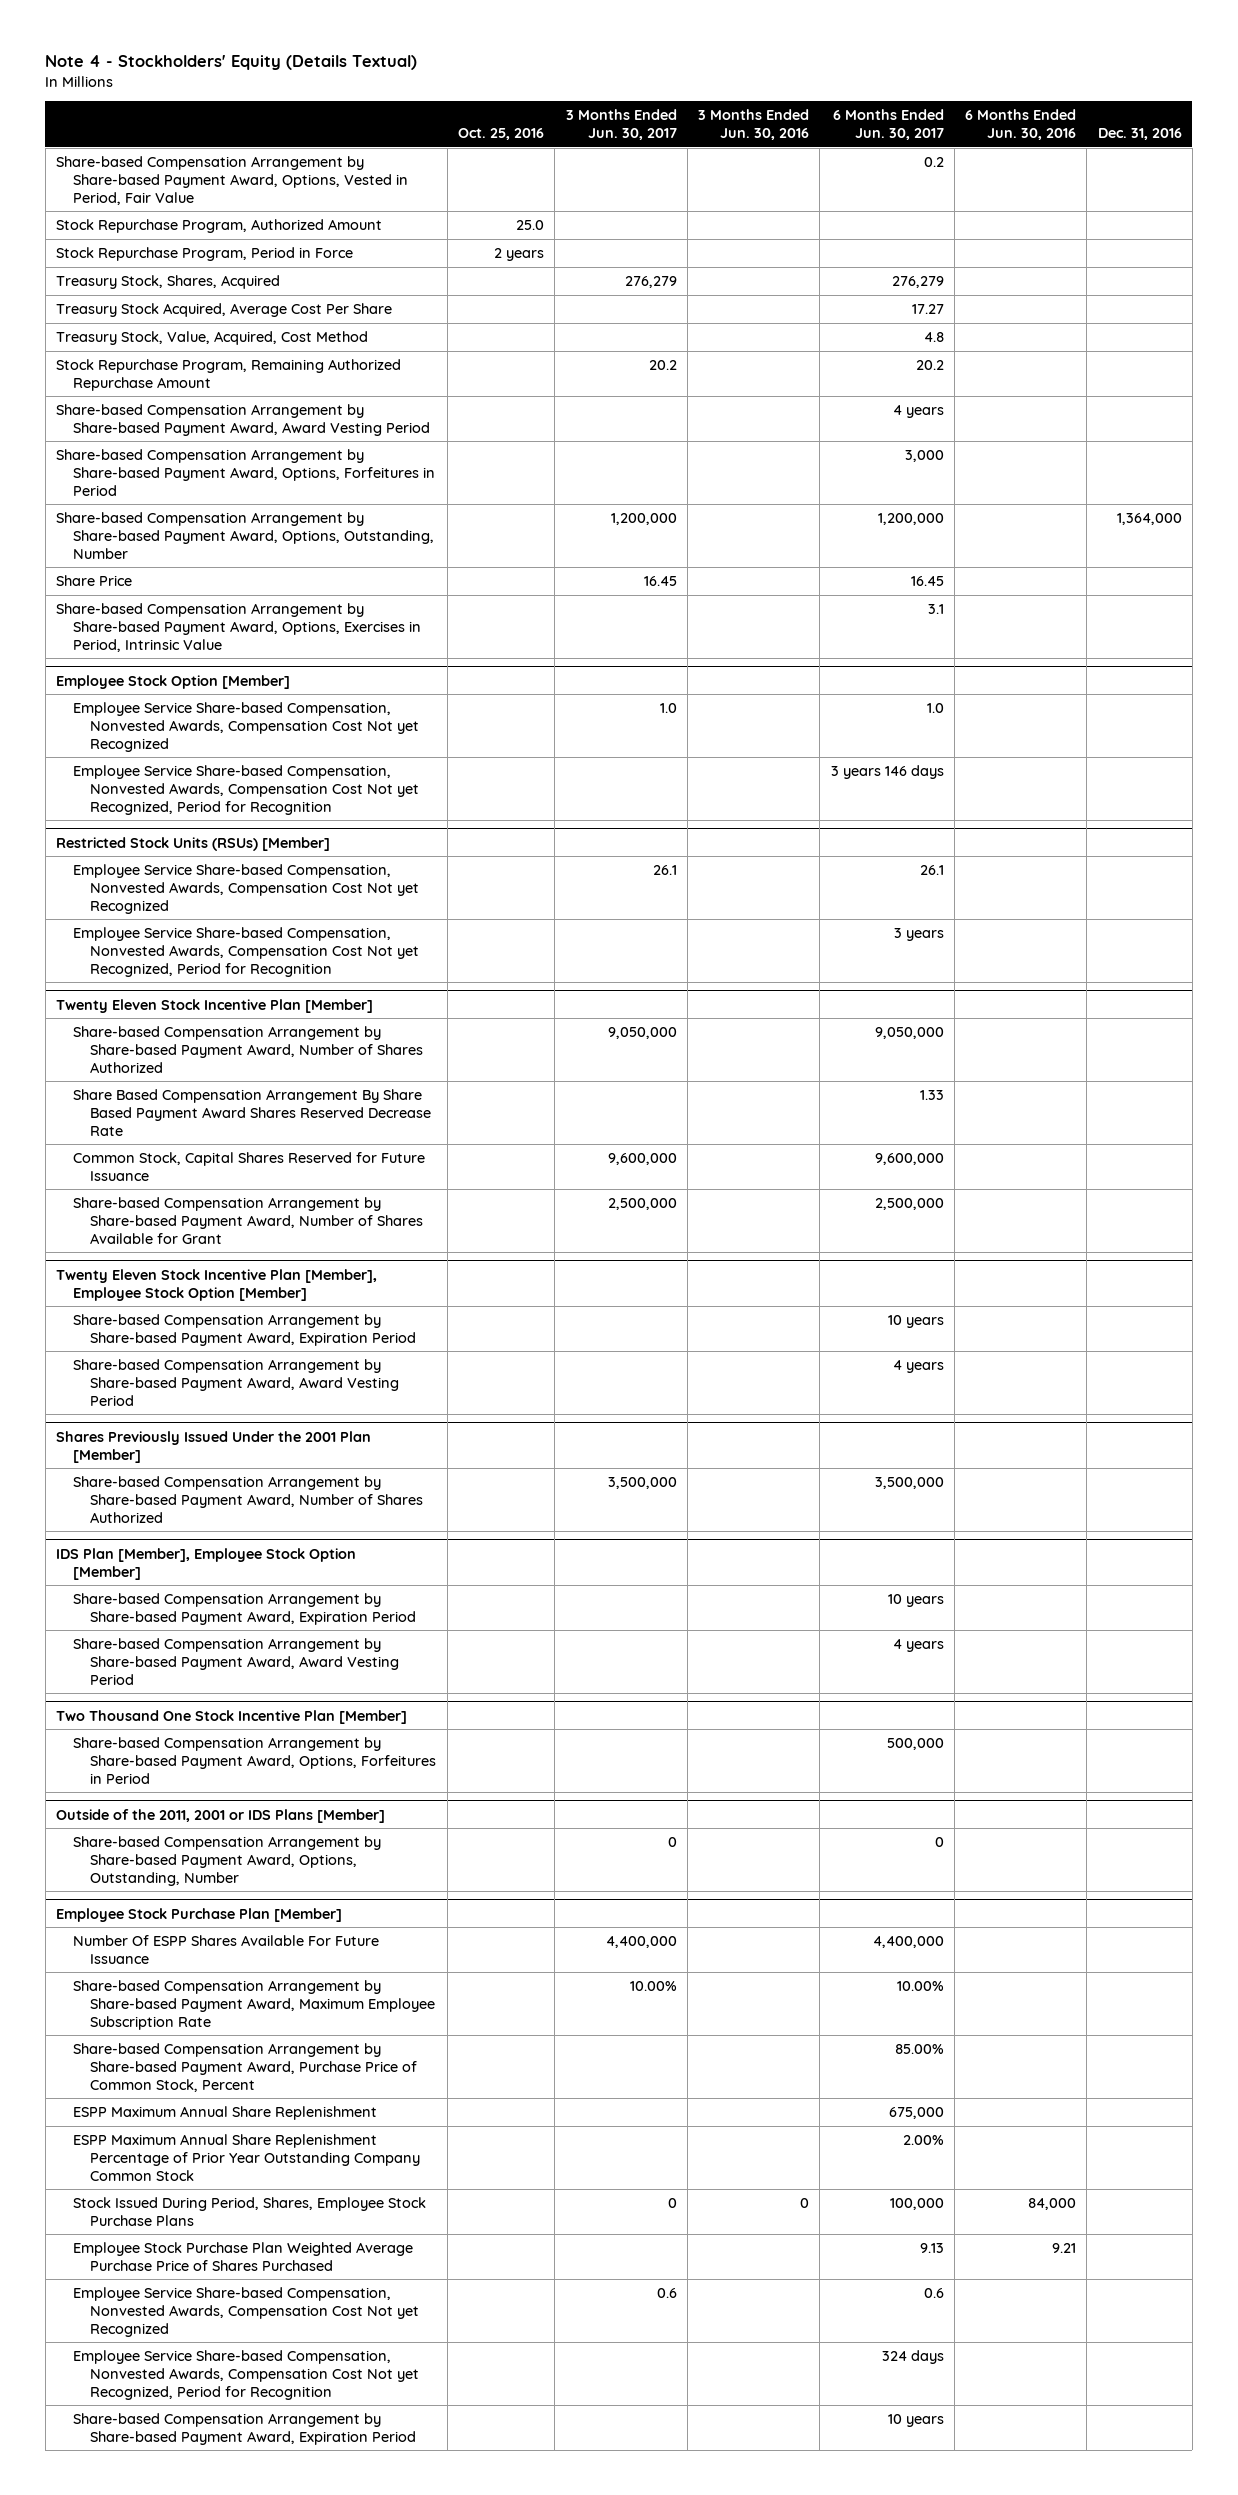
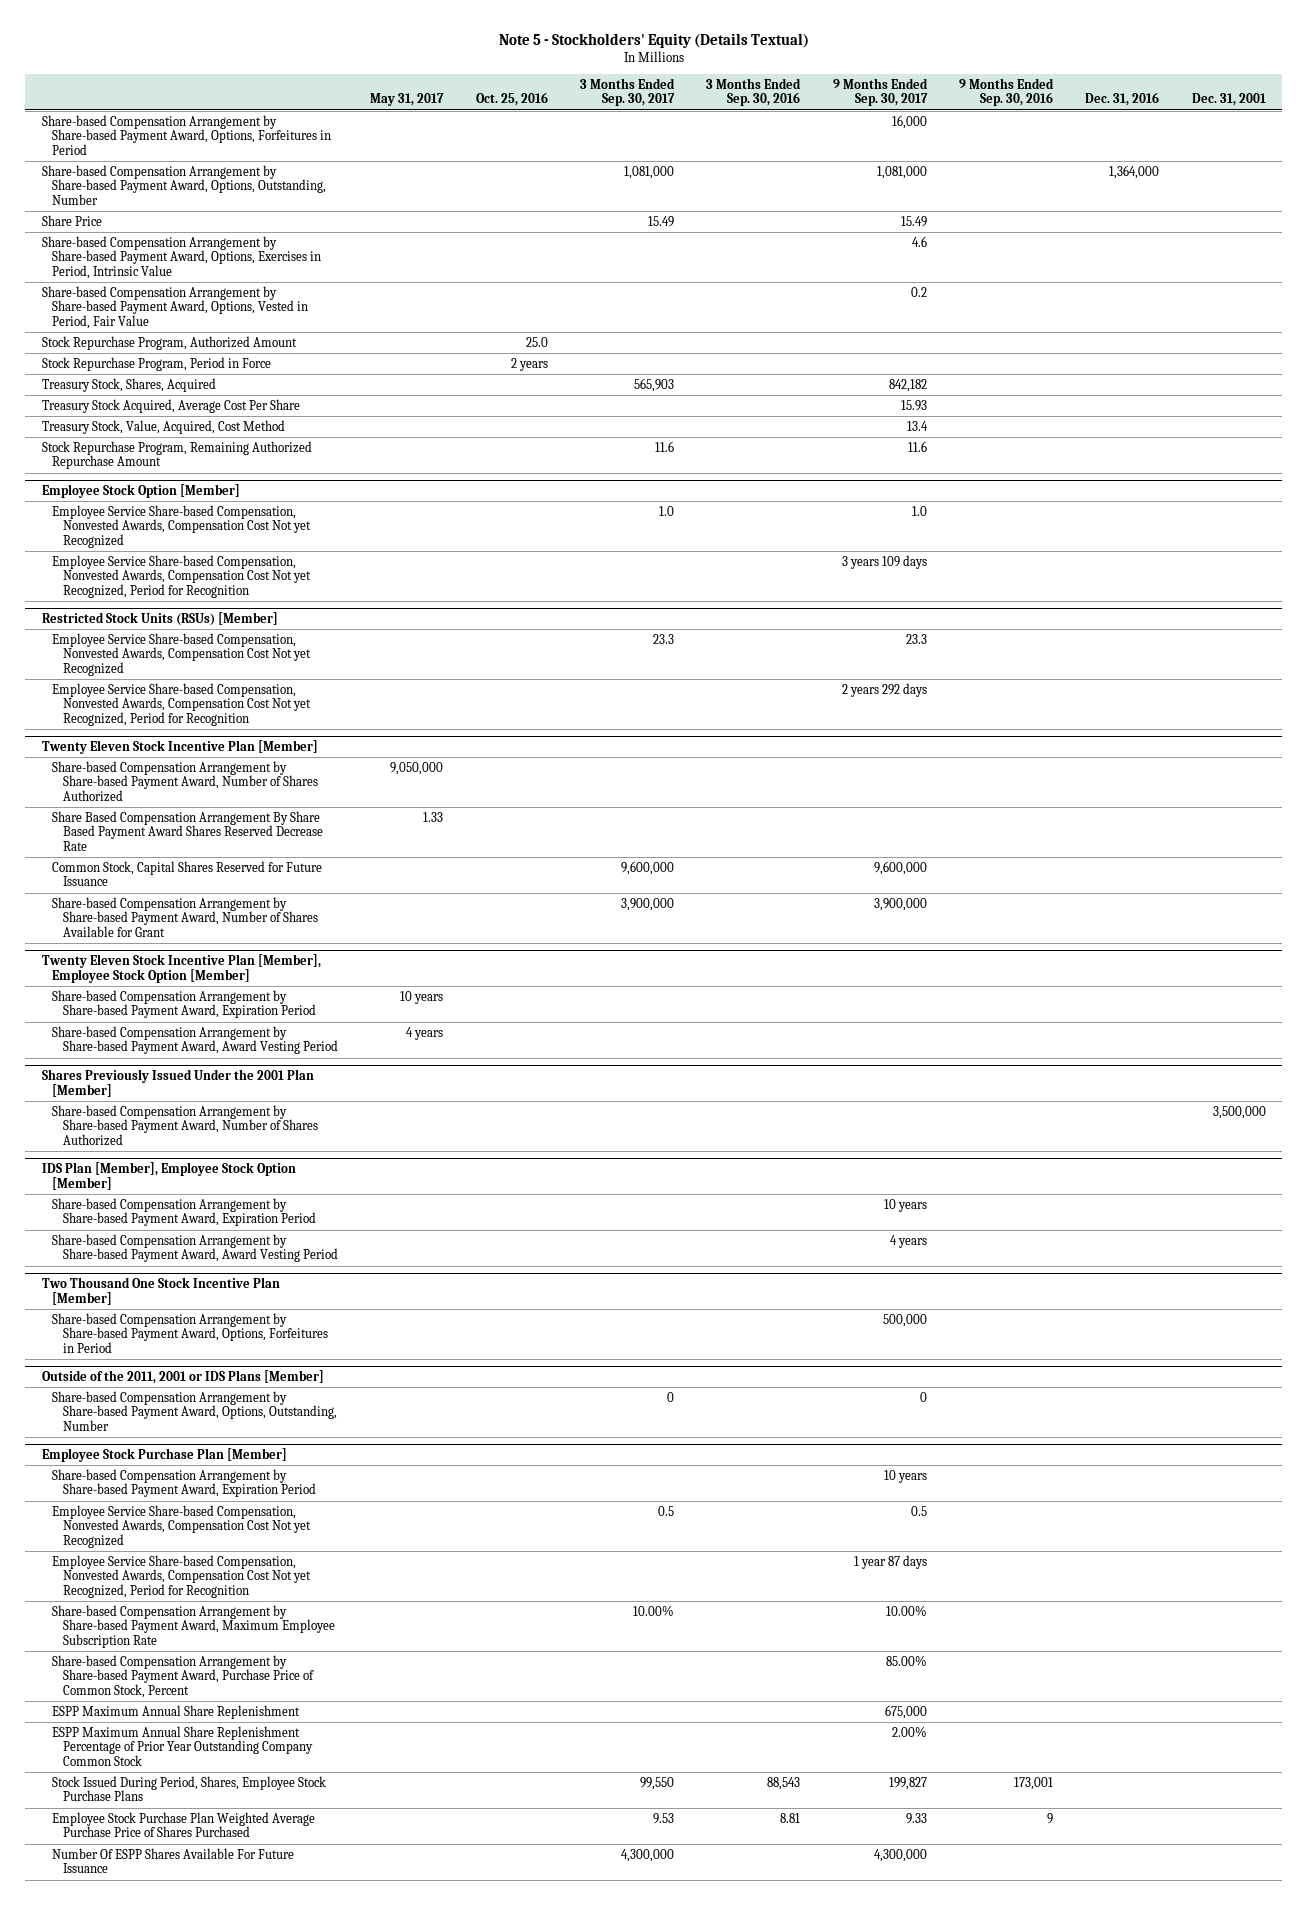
- Note 4 - Stockholders' Equity (Details Textual)
+ Note 5 - Stockholders' Equity (Details Textual)
- | Oct. 25, 2016 | 3 Months Ended Jun. 30, 2017 | 3 Months Ended Jun. 30, 2016 | 6 Months Ended Jun. 30, 2017 | 6 Months Ended Jun. 30, 2016 | Dec. 31, 2016
+ | May 31, 2017 | Oct. 25, 2016 | 3 Months Ended Sep. 30, 2017 | 3 Months Ended Sep. 30, 2016 | 9 Months Ended Sep. 30, 2017 | 9 Months Ended Sep. 30, 2016 | Dec. 31, 2016 | Dec. 31, 2001
moved up: Share-based Compensation Arrangement by Share-based Payment Award, Options, Forfeitures in Period | | | | | 16,000 | | |
moved up: Share-based Compensation Arrangement by Share-based Payment Award, Options, Outstanding, Number | | | 1,081,000 | | 1,081,000 | | 1,364,000 |
moved up: Share Price | | | 15.49 | | 15.49 | | |
moved up: Share-based Compensation Arrangement by Share-based Payment Award, Options, Exercises in Period, Intrinsic Value | | | | | 4.6 | | |
- Share-based Compensation Arrangement by Share-based Payment Award, Award Vesting Period | | | | 4 years | |
@ Employee Stock Purchase Plan [Member]
moved up: Share-based Compensation Arrangement by Share-based Payment Award, Expiration Period | | | | | 10 years | | |
moved up: Employee Service Share-based Compensation, Nonvested Awards, Compensation Cost Not yet Recognized | | | 0.5 | | 0.5 | | |
moved up: Employee Service Share-based Compensation, Nonvested Awards, Compensation Cost Not yet Recognized, Period for Recognition | | | | | 1 year 87 days | | |
moved down: Number Of ESPP Shares Available For Future Issuance | | | 4,300,000 | | 4,300,000 | | |

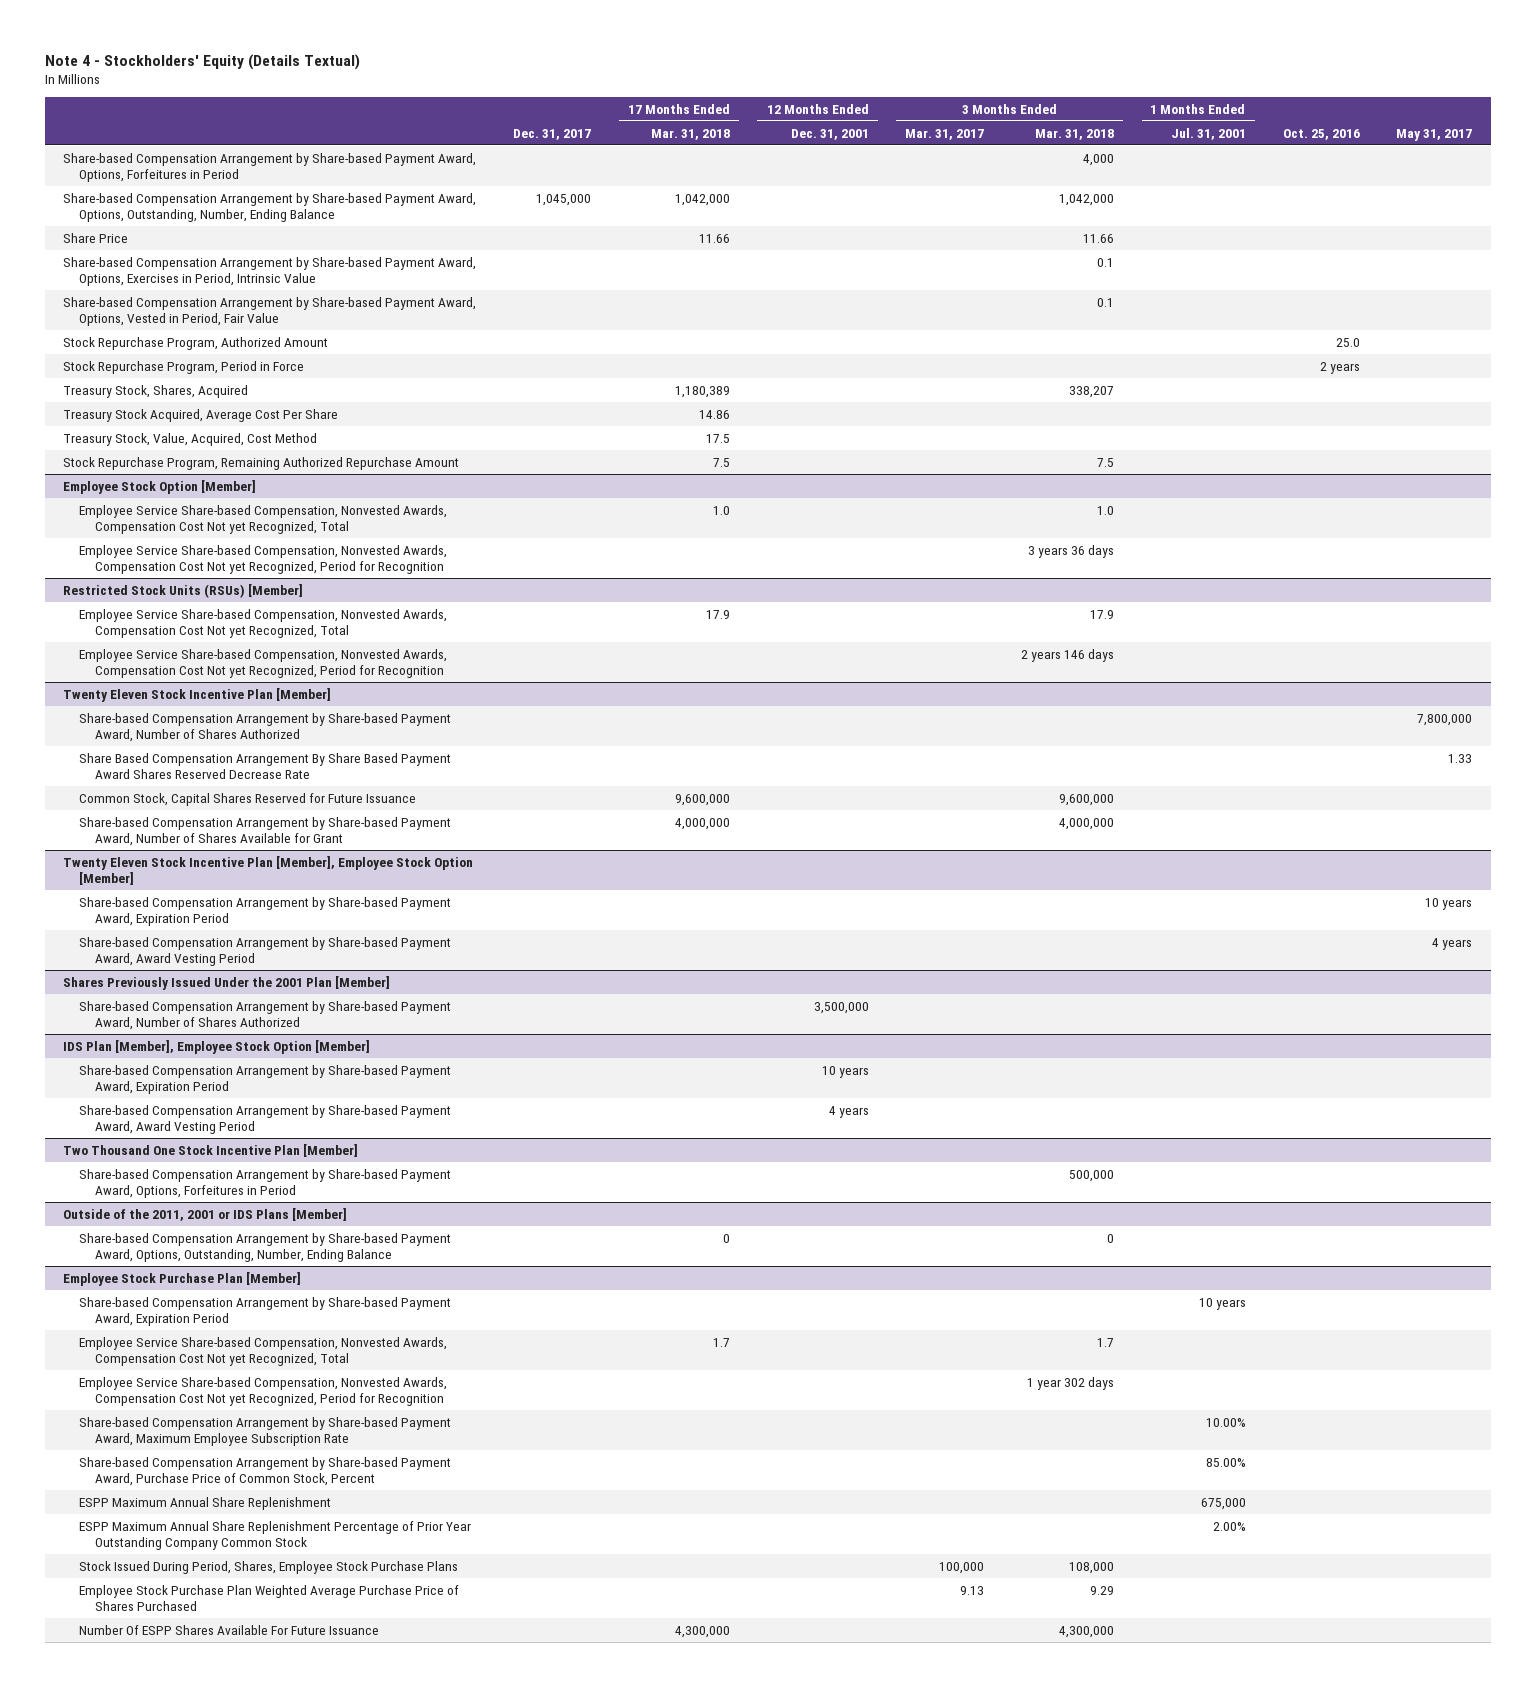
- Note 5 - Stockholders' Equity (Details Textual)
+ Note 4 - Stockholders' Equity (Details Textual)
- | May 31, 2017 | Oct. 25, 2016 | 3 Months Ended Sep. 30, 2017 | 3 Months Ended Sep. 30, 2016 | 9 Months Ended Sep. 30, 2017 | 9 Months Ended Sep. 30, 2016 | Dec. 31, 2016 | Dec. 31, 2001
+ | Dec. 31, 2017 | 17 Months Ended Mar. 31, 2018 | 12 Months Ended Dec. 31, 2001 | 3 Months Ended Mar. 31, 2017 | 3 Months Ended Mar. 31, 2018 | 1 Months Ended Jul. 31, 2001 | Oct. 25, 2016 | May 31, 2017
- Share-based Compensation Arrangement by Share-based Payment Award, Options, Outstanding, Number | | | 1,081,000 | | 1,081,000 | | 1,364,000 |
+ Share-based Compensation Arrangement by Share-based Payment Award, Options, Outstanding, Number, Ending Balance | 1,045,000 | 1,042,000 | | | 1,042,000 | | |
@ Employee Stock Option [Member]
- Employee Service Share-based Compensation, Nonvested Awards, Compensation Cost Not yet Recognized | | | 1.0 | | 1.0 | | |
+ Employee Service Share-based Compensation, Nonvested Awards, Compensation Cost Not yet Recognized, Total | | 1.0 | | | 1.0 | | |
@ Restricted Stock Units (RSUs) [Member]
- Employee Service Share-based Compensation, Nonvested Awards, Compensation Cost Not yet Recognized | | | 23.3 | | 23.3 | | |
+ Employee Service Share-based Compensation, Nonvested Awards, Compensation Cost Not yet Recognized, Total | | 17.9 | | | 17.9 | | |
@ Twenty Eleven Stock Incentive Plan [Member]
- Share-based Compensation Arrangement by Share-based Payment Award, Number of Shares Authorized | 9,050,000 | | | | | | |
+ Share-based Compensation Arrangement by Share-based Payment Award, Number of Shares Authorized | | | | | | | | 7,800,000
@ Outside of the 2011, 2001 or IDS Plans [Member]
- Share-based Compensation Arrangement by Share-based Payment Award, Options, Outstanding, Number | | | 0 | | 0 | | |
+ Share-based Compensation Arrangement by Share-based Payment Award, Options, Outstanding, Number, Ending Balance | | 0 | | | 0 | | |
@ Employee Stock Purchase Plan [Member]
- Employee Service Share-based Compensation, Nonvested Awards, Compensation Cost Not yet Recognized | | | 0.5 | | 0.5 | | |
+ Employee Service Share-based Compensation, Nonvested Awards, Compensation Cost Not yet Recognized, Total | | 1.7 | | | 1.7 | | |

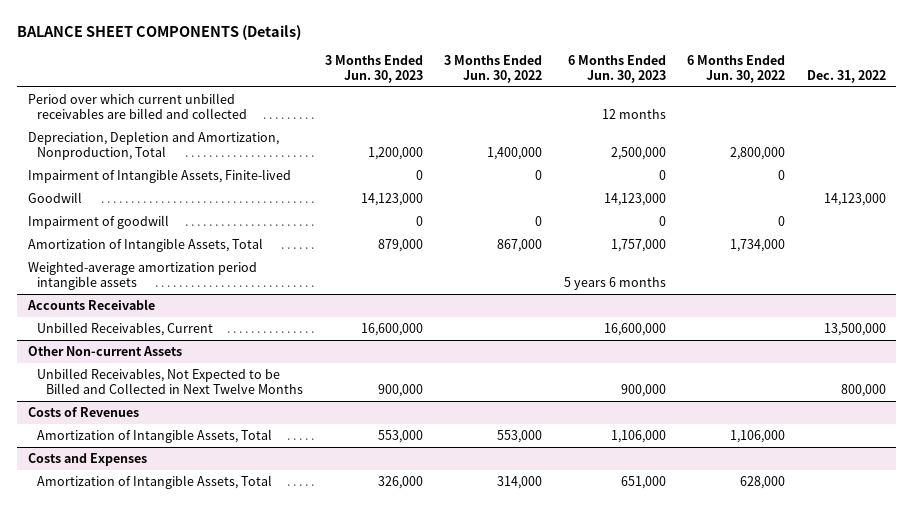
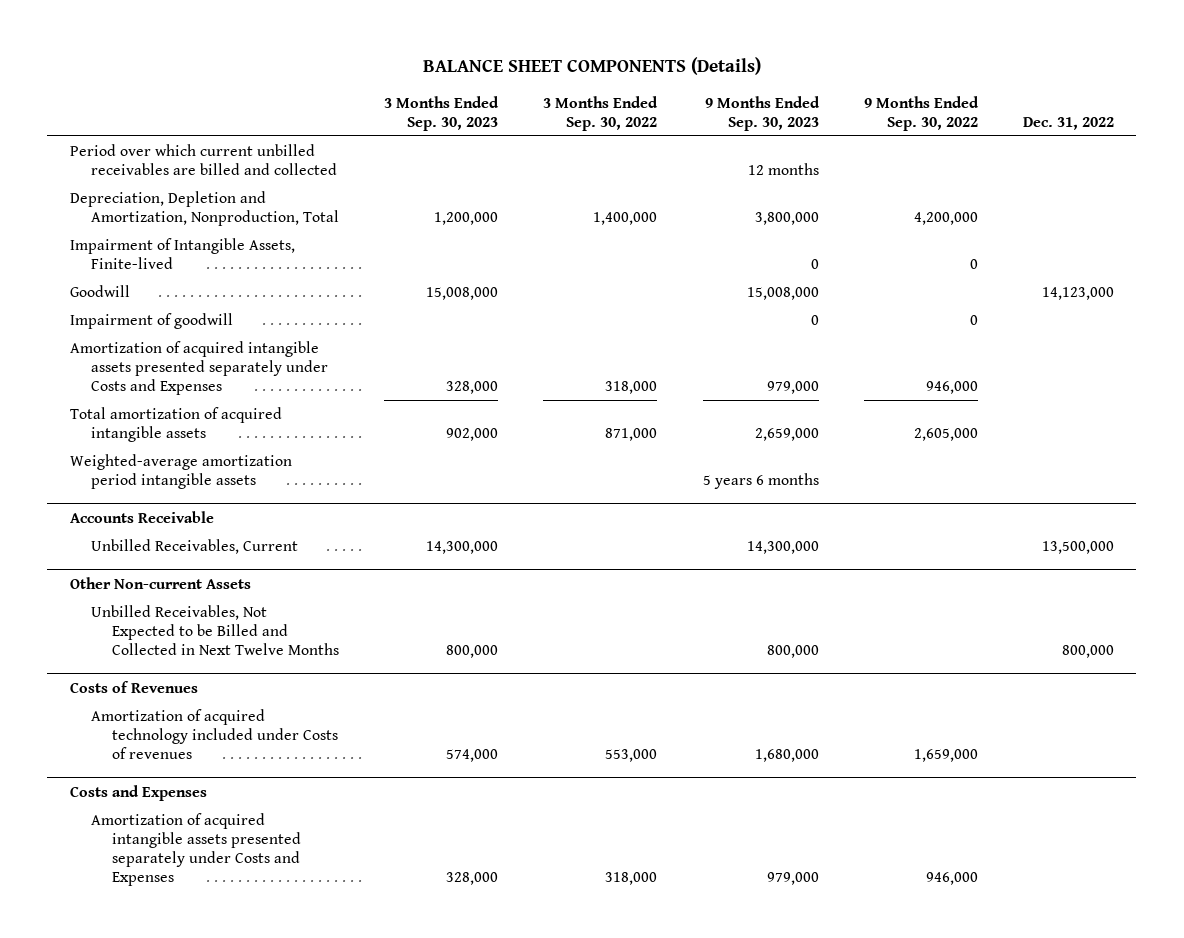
- | 3 Months Ended Jun. 30, 2023 | 3 Months Ended Jun. 30, 2022 | 6 Months Ended Jun. 30, 2023 | 6 Months Ended Jun. 30, 2022 | Dec. 31, 2022
+ | 3 Months Ended Sep. 30, 2023 | 3 Months Ended Sep. 30, 2022 | 9 Months Ended Sep. 30, 2023 | 9 Months Ended Sep. 30, 2022 | Dec. 31, 2022
- Amortization of Intangible Assets, Total | 879,000 | 867,000 | 1,757,000 | 1,734,000 |
+ Amortization of acquired intangible assets presented separately under Costs and Expenses | 328,000 | 318,000 | 979,000 | 946,000 |
+ Total amortization of acquired intangible assets | 902,000 | 871,000 | 2,659,000 | 2,605,000 |
@ Costs of Revenues
- Amortization of Intangible Assets, Total | 553,000 | 553,000 | 1,106,000 | 1,106,000 |
+ Amortization of acquired technology included under Costs of revenues | 574,000 | 553,000 | 1,680,000 | 1,659,000 |
@ Costs and Expenses
- Amortization of Intangible Assets, Total | 326,000 | 314,000 | 651,000 | 628,000 |
+ Amortization of acquired intangible assets presented separately under Costs and Expenses | 328,000 | 318,000 | 979,000 | 946,000 |

